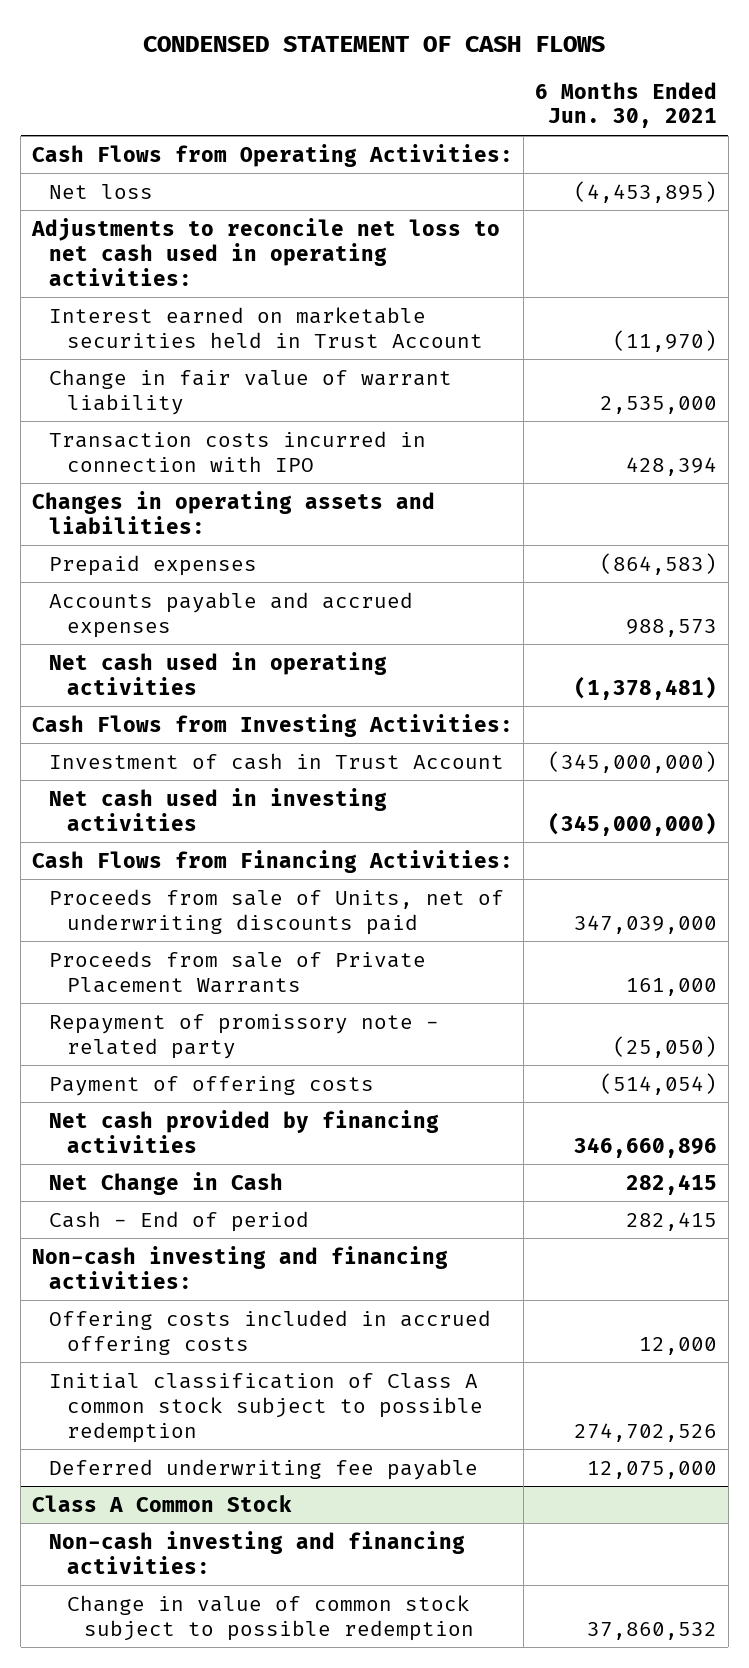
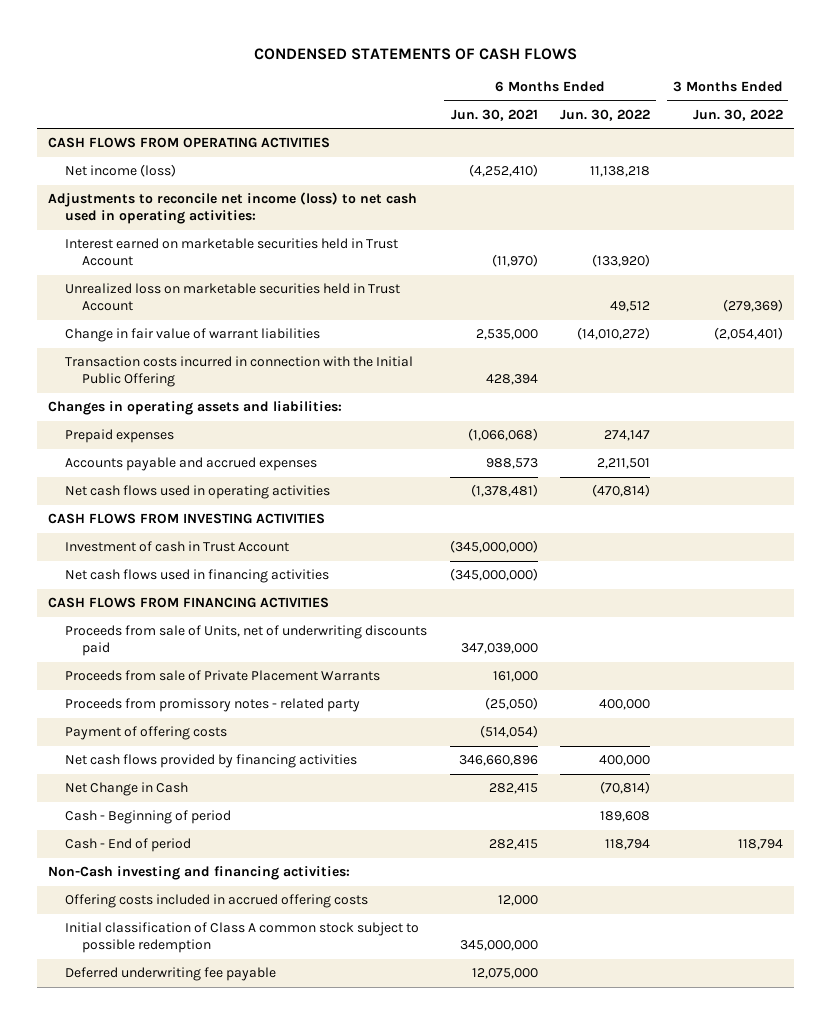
- CONDENSED STATEMENT OF CASH FLOWS
+ CONDENSED STATEMENTS OF CASH FLOWS
- | 6 Months Ended Jun. 30, 2021
+ | 6 Months Ended Jun. 30, 2021 | 6 Months Ended Jun. 30, 2022 | 3 Months Ended Jun. 30, 2022
- Cash Flows from Operating Activities:
- Net loss | (4,453,895)
- Adjustments to reconcile net loss to net cash used in operating activities:
+ CASH FLOWS FROM OPERATING ACTIVITIES
+ Net income (loss) | (4,252,410) | 11,138,218 |
+ Adjustments to reconcile net income (loss) to net cash used in operating activities:
- Change in fair value of warrant liability | 2,535,000
- Transaction costs incurred in connection with IPO | 428,394
+ Unrealized loss on marketable securities held in Trust Account | | 49,512 | (279,369)
+ Change in fair value of warrant liabilities | 2,535,000 | (14,010,272) | (2,054,401)
+ Transaction costs incurred in connection with the Initial Public Offering | 428,394 | |
- Prepaid expenses | (864,583)
+ Prepaid expenses | (1,066,068) | 274,147 |
- Net cash used in operating activities | (1,378,481)
- Cash Flows from Investing Activities:
+ Net cash flows used in operating activities | (1,378,481) | (470,814) |
+ CASH FLOWS FROM INVESTING ACTIVITIES
- Net cash used in investing activities | (345,000,000)
- Cash Flows from Financing Activities:
+ Net cash flows used in financing activities | (345,000,000) | |
+ CASH FLOWS FROM FINANCING ACTIVITIES
- Repayment of promissory note - related party | (25,050)
+ Proceeds from promissory notes - related party | (25,050) | 400,000 |
- Net cash provided by financing activities | 346,660,896
+ Net cash flows provided by financing activities | 346,660,896 | 400,000 |
+ Cash - Beginning of period | | 189,608 |
- Non-cash investing and financing activities:
+ Non-Cash investing and financing activities:
- Initial classification of Class A common stock subject to possible redemption | 274,702,526
+ Initial classification of Class A common stock subject to possible redemption | 345,000,000 | |
- Class A Common Stock
- Non-cash investing and financing activities:
- Change in value of common stock subject to possible redemption | 37,860,532

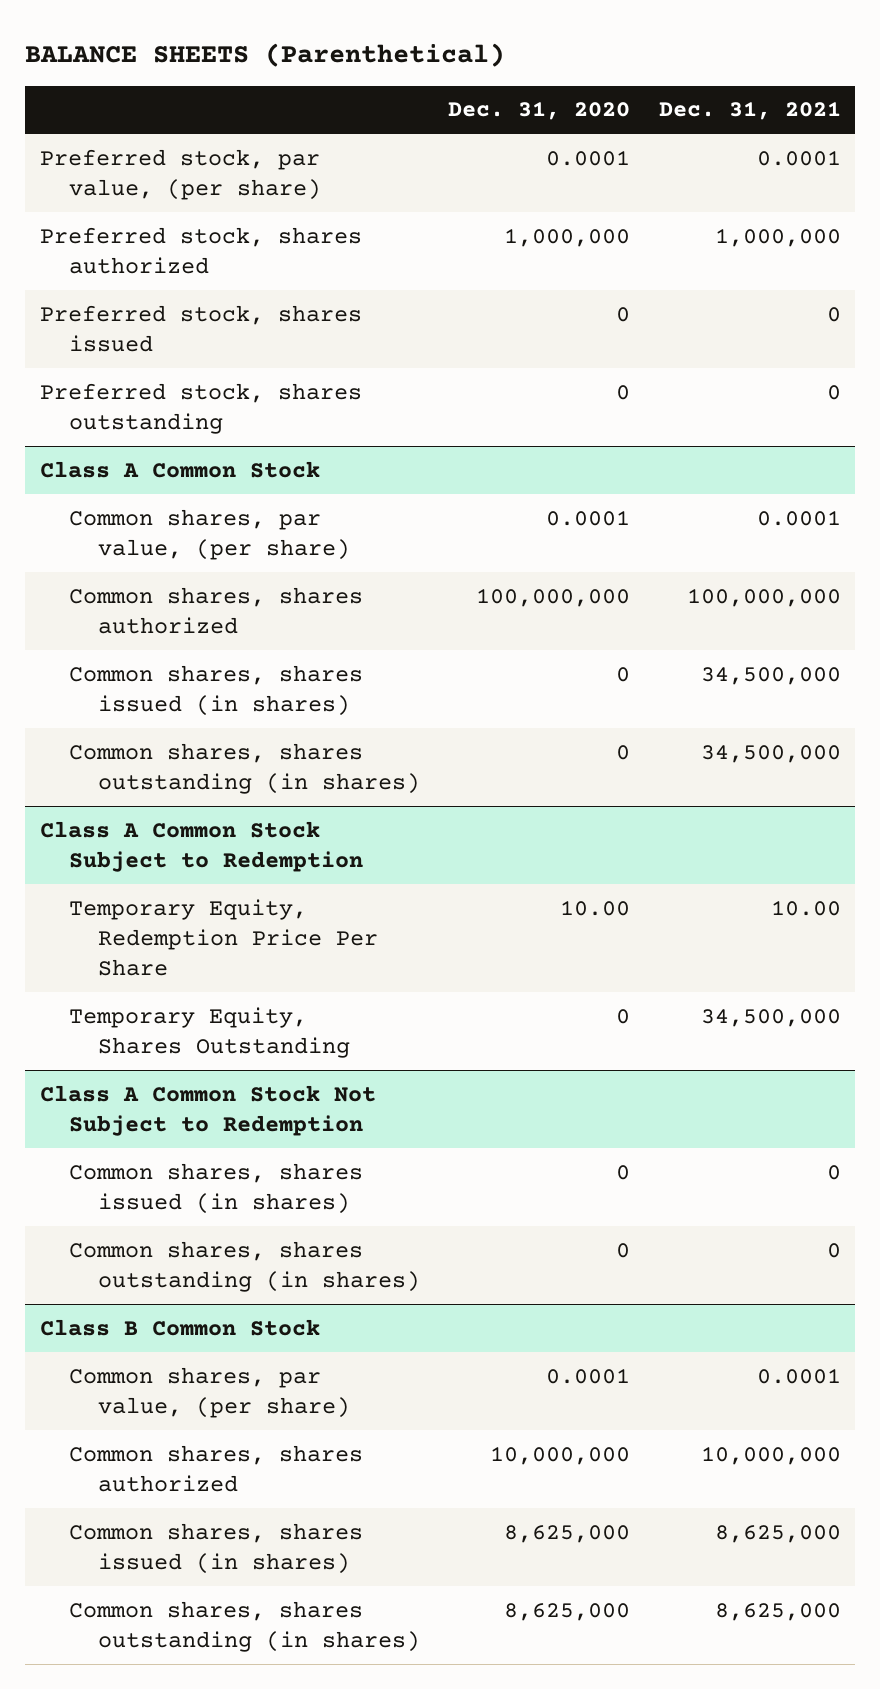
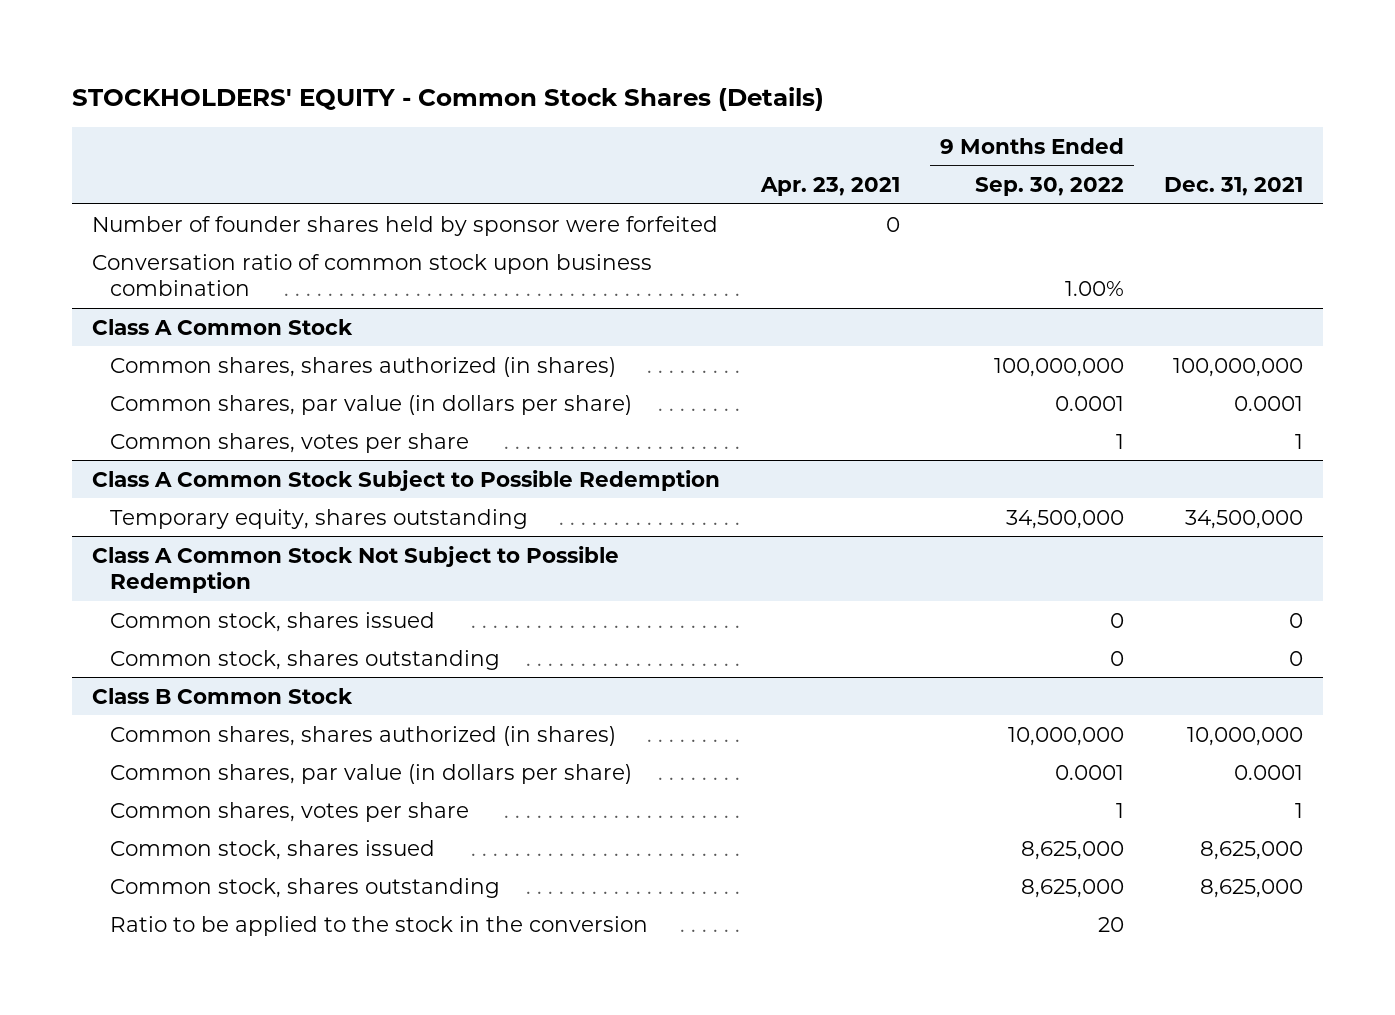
- BALANCE SHEETS (Parenthetical)
+ STOCKHOLDERS' EQUITY - Common Stock Shares (Details)
- | Dec. 31, 2020 | Dec. 31, 2021
+ | Apr. 23, 2021 | 9 Months Ended Sep. 30, 2022 | Dec. 31, 2021
- Preferred stock, par value, (per share) | 0.0001 | 0.0001
- Preferred stock, shares authorized | 1,000,000 | 1,000,000
- Preferred stock, shares issued | 0 | 0
- Preferred stock, shares outstanding | 0 | 0
+ Number of founder shares held by sponsor were forfeited | 0 | |
+ Conversation ratio of common stock upon business combination | | 1.00% |
@ Class A Common Stock
- Common shares, par value, (per share) | 0.0001 | 0.0001
- Common shares, shares authorized | 100,000,000 | 100,000,000
- Common shares, shares issued (in shares) | 0 | 34,500,000
- Common shares, shares outstanding (in shares) | 0 | 34,500,000
- Class A Common Stock Subject to Redemption
- Temporary Equity, Redemption Price Per Share | 10.00 | 10.00
- Temporary Equity, Shares Outstanding | 0 | 34,500,000
- Class A Common Stock Not Subject to Redemption
- Common shares, shares issued (in shares) | 0 | 0
- Common shares, shares outstanding (in shares) | 0 | 0
@ Class A Common Stock
+ Common shares, shares authorized (in shares) | | 100,000,000 | 100,000,000
+ Common shares, par value (in dollars per share) | | 0.0001 | 0.0001
+ Common shares, votes per share | | 1 | 1
+ Class A Common Stock Subject to Possible Redemption
+ Temporary equity, shares outstanding | | 34,500,000 | 34,500,000
+ Class A Common Stock Not Subject to Possible Redemption
+ Common stock, shares issued | | 0 | 0
+ Common stock, shares outstanding | | 0 | 0
@ Class B Common Stock
- Common shares, par value, (per share) | 0.0001 | 0.0001
- Common shares, shares authorized | 10,000,000 | 10,000,000
- Common shares, shares issued (in shares) | 8,625,000 | 8,625,000
- Common shares, shares outstanding (in shares) | 8,625,000 | 8,625,000
+ Common shares, shares authorized (in shares) | | 10,000,000 | 10,000,000
+ Common shares, par value (in dollars per share) | | 0.0001 | 0.0001
+ Common shares, votes per share | | 1 | 1
+ Common stock, shares issued | | 8,625,000 | 8,625,000
+ Common stock, shares outstanding | | 8,625,000 | 8,625,000
+ Ratio to be applied to the stock in the conversion | | 20 |

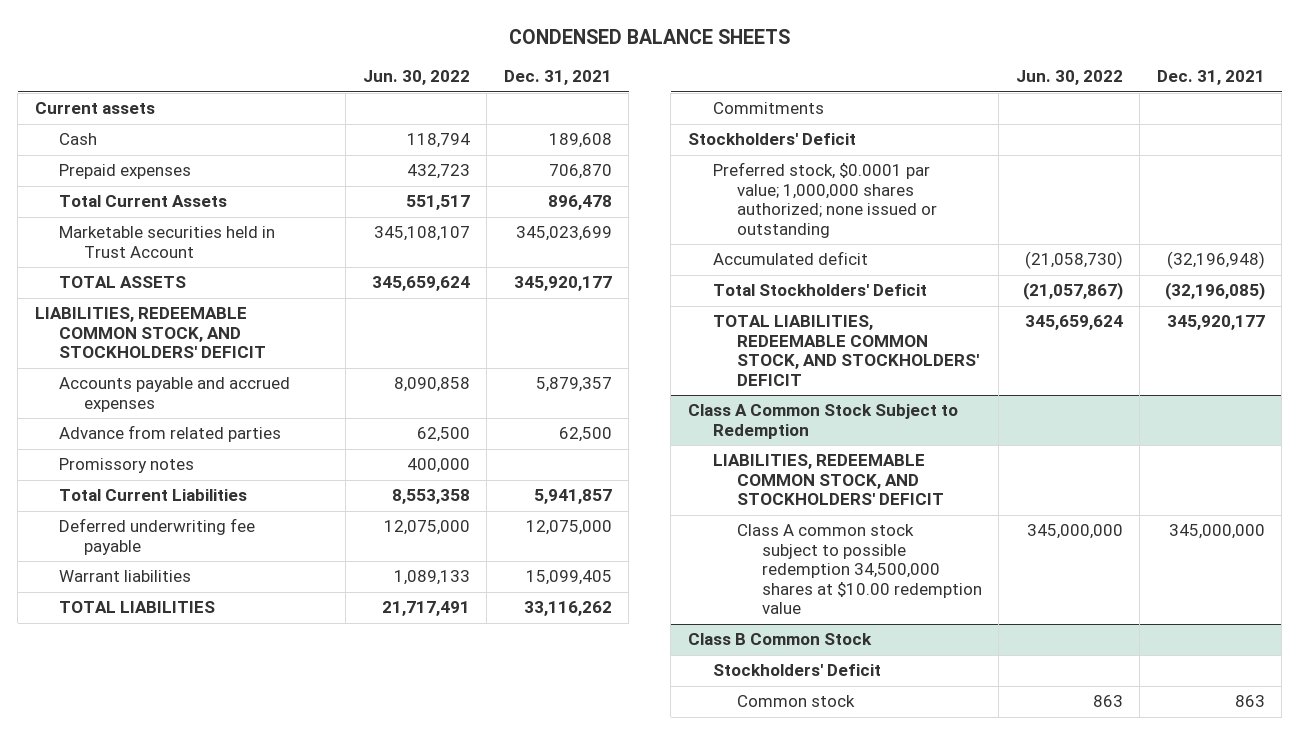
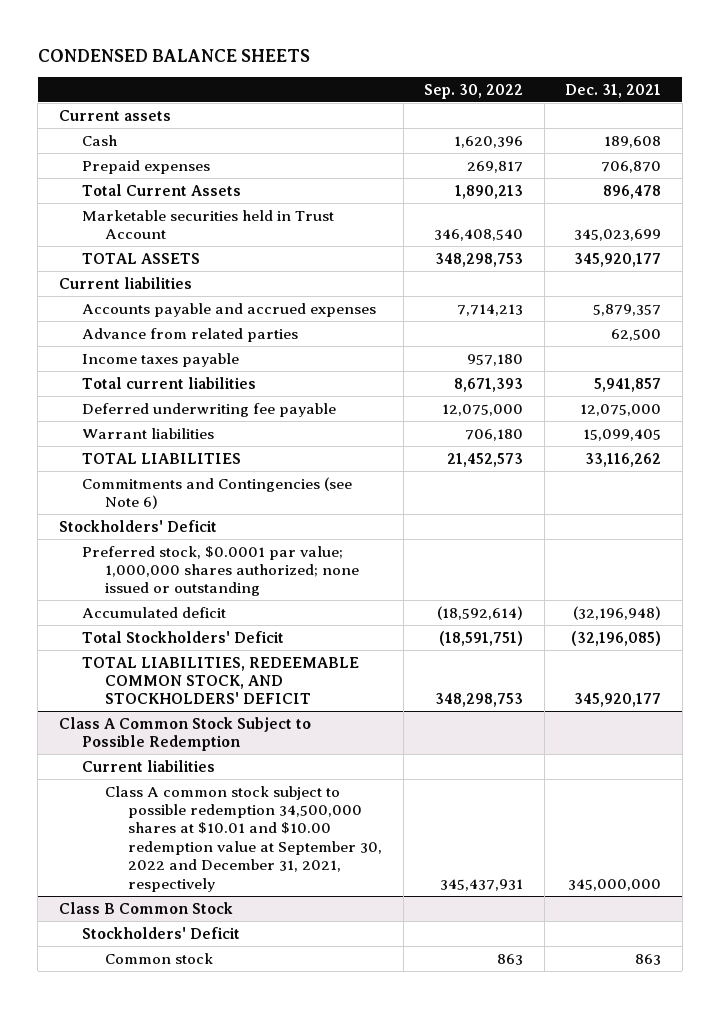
- | Jun. 30, 2022 | Dec. 31, 2021
+ | Sep. 30, 2022 | Dec. 31, 2021
- LIABILITIES, REDEEMABLE COMMON STOCK, AND STOCKHOLDERS' DEFICIT
+ Current liabilities
- Promissory notes | 400,000 |
- Total Current Liabilities | 8,553,358 | 5,941,857
+ Income taxes payable | 957,180 |
+ Total current liabilities | 8,671,393 | 5,941,857
- Commitments
+ Commitments and Contingencies (see Note 6)
- Class A Common Stock Subject to Redemption
- LIABILITIES, REDEEMABLE COMMON STOCK, AND STOCKHOLDERS' DEFICIT
- Class A common stock subject to possible redemption 34,500,000 shares at $10.00 redemption value | 345,000,000 | 345,000,000
+ Class A Common Stock Subject to Possible Redemption
+ Current liabilities
+ Class A common stock subject to possible redemption 34,500,000 shares at $10.01 and $10.00 redemption value at September 30, 2022 and December 31, 2021, respectively | 345,437,931 | 345,000,000

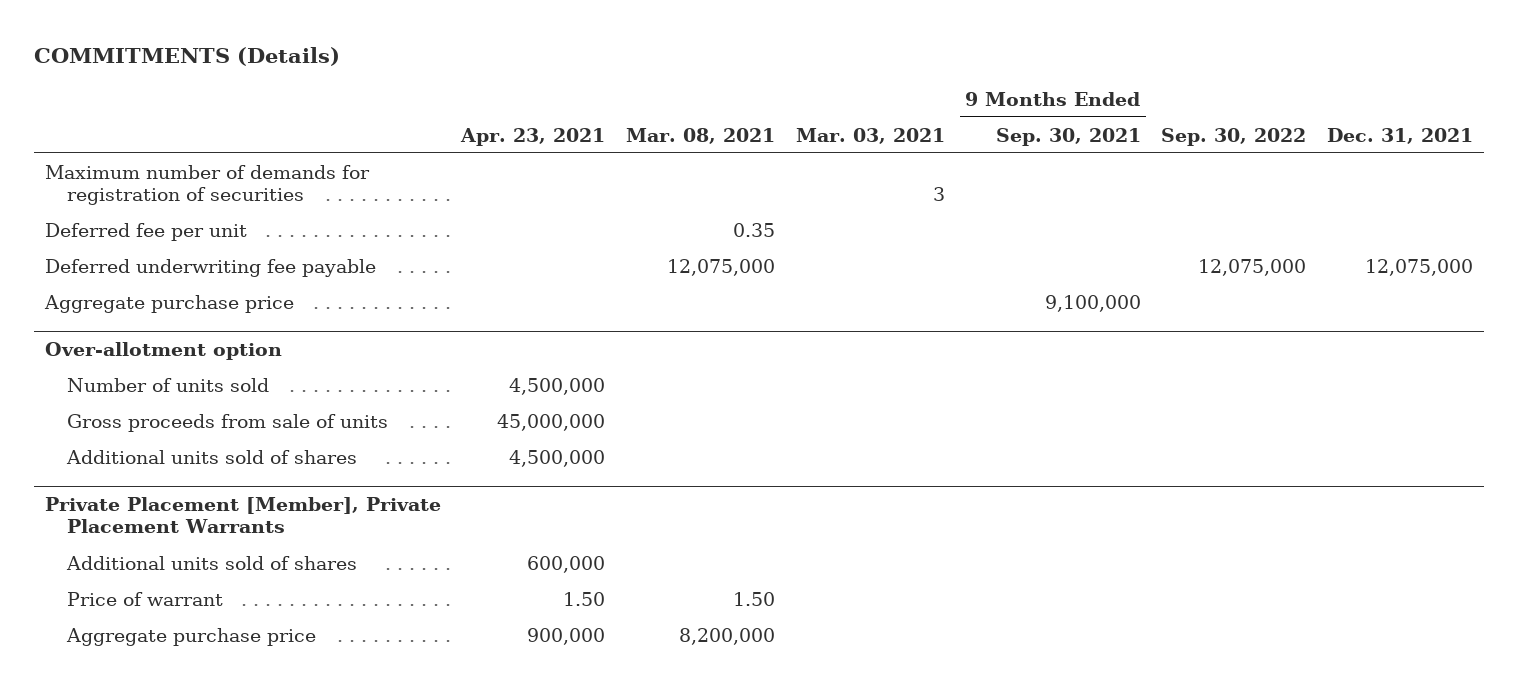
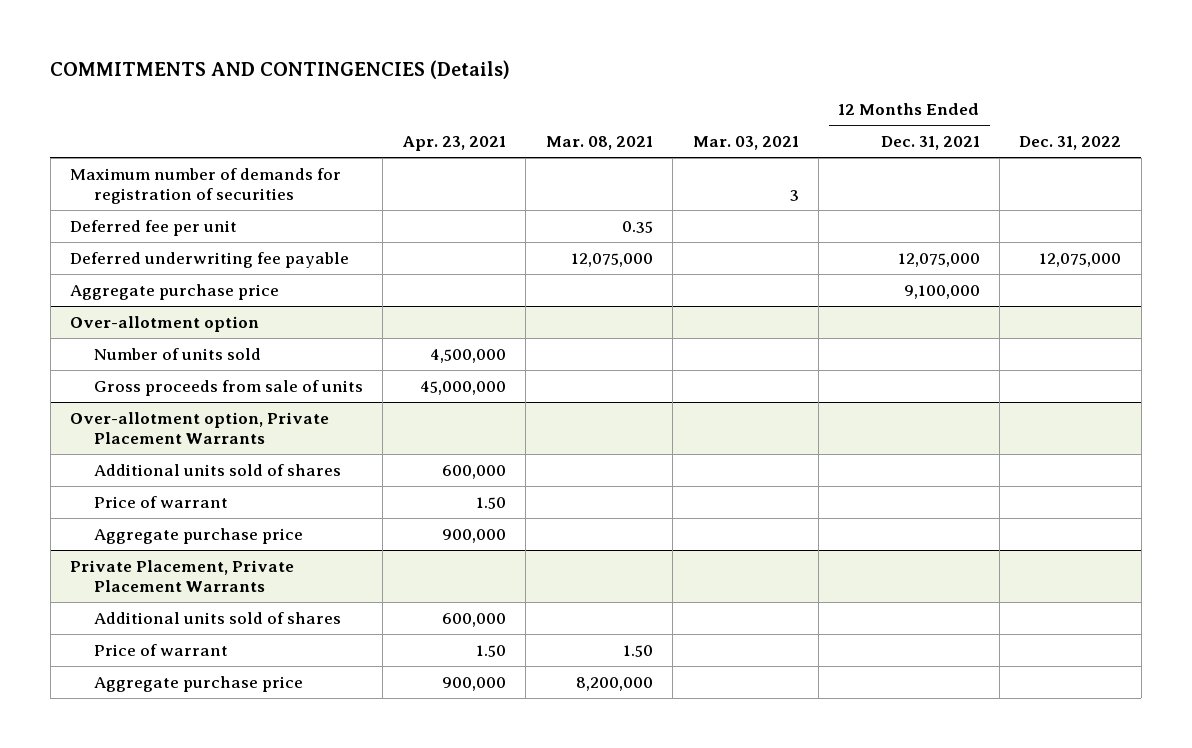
- COMMITMENTS (Details)
+ COMMITMENTS AND CONTINGENCIES (Details)
- | Apr. 23, 2021 | Mar. 08, 2021 | Mar. 03, 2021 | 9 Months Ended Sep. 30, 2021 | Sep. 30, 2022 | Dec. 31, 2021
+ | Apr. 23, 2021 | Mar. 08, 2021 | Mar. 03, 2021 | 12 Months Ended Dec. 31, 2021 | Dec. 31, 2022
@ Over-allotment option
- Additional units sold of shares | 4,500,000 | | | | |
- Private Placement [Member], Private Placement Warrants
+ Over-allotment option, Private Placement Warrants
+ Price of warrant | 1.50 | | | |
+ Aggregate purchase price | 900,000 | | | |
+ Private Placement, Private Placement Warrants
+ Additional units sold of shares | 600,000 | | | |

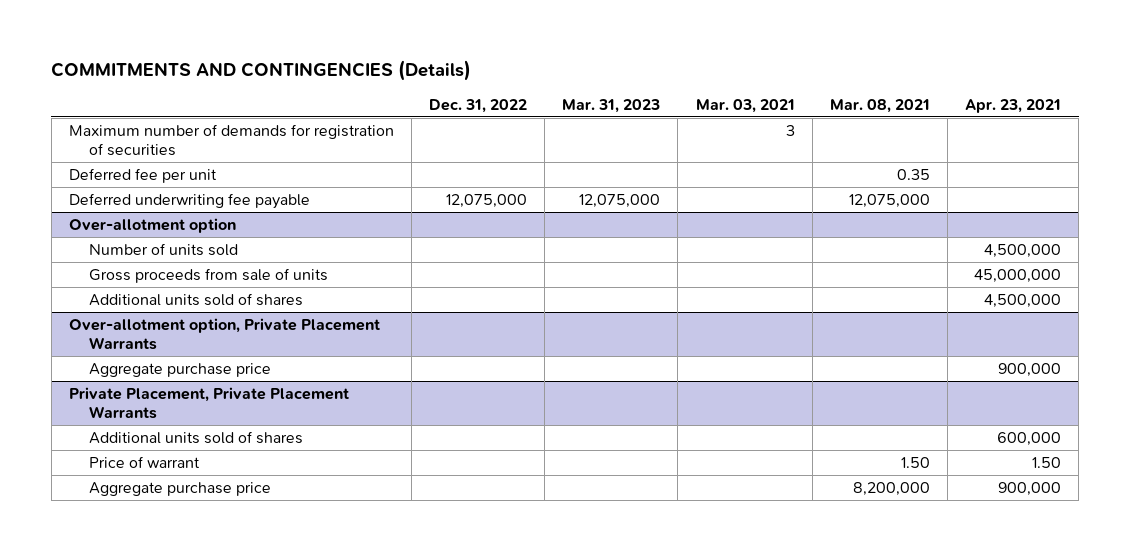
- | Apr. 23, 2021 | Mar. 08, 2021 | Mar. 03, 2021 | 12 Months Ended Dec. 31, 2021 | Dec. 31, 2022
+ | Dec. 31, 2022 | Mar. 31, 2023 | Mar. 03, 2021 | Mar. 08, 2021 | Apr. 23, 2021
- Aggregate purchase price | | | | 9,100,000 |
@ Over-allotment option
+ Additional units sold of shares | | | | | 4,500,000
@ Over-allotment option, Private Placement Warrants
- Additional units sold of shares | 600,000 | | | |
- Price of warrant | 1.50 | | | |

